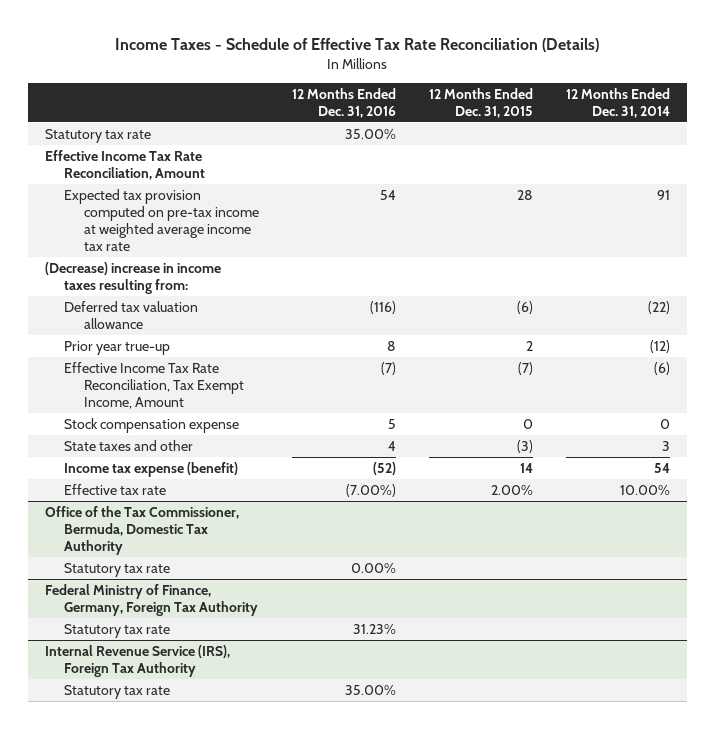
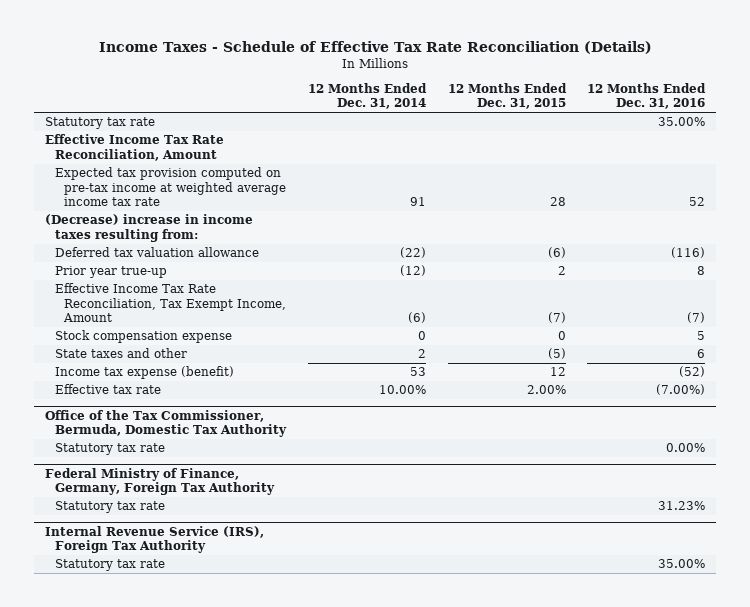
- | 12 Months Ended Dec. 31, 2016 | 12 Months Ended Dec. 31, 2015 | 12 Months Ended Dec. 31, 2014
+ | 12 Months Ended Dec. 31, 2014 | 12 Months Ended Dec. 31, 2015 | 12 Months Ended Dec. 31, 2016
- Expected tax provision computed on pre-tax income at weighted average income tax rate | 54 | 28 | 91
+ Expected tax provision computed on pre-tax income at weighted average income tax rate | 91 | 28 | 52
- State taxes and other | 4 | (3) | 3
- Income tax expense (benefit) | (52) | 14 | 54
+ State taxes and other | 2 | (5) | 6
+ Income tax expense (benefit) | 53 | 12 | (52)

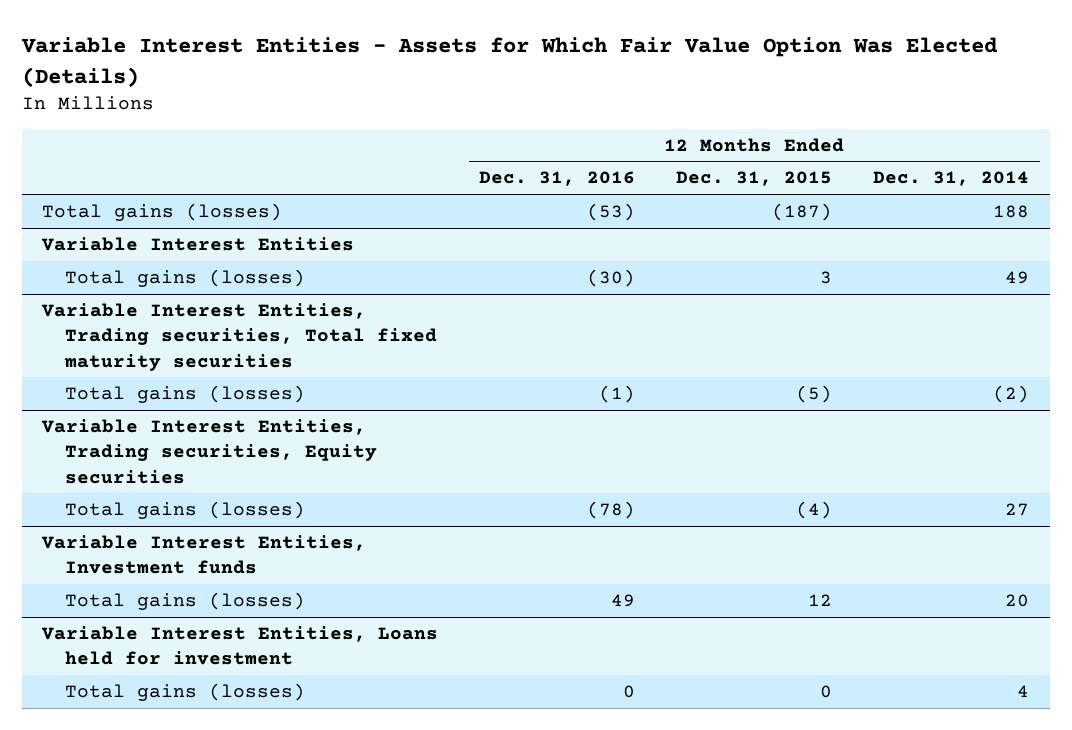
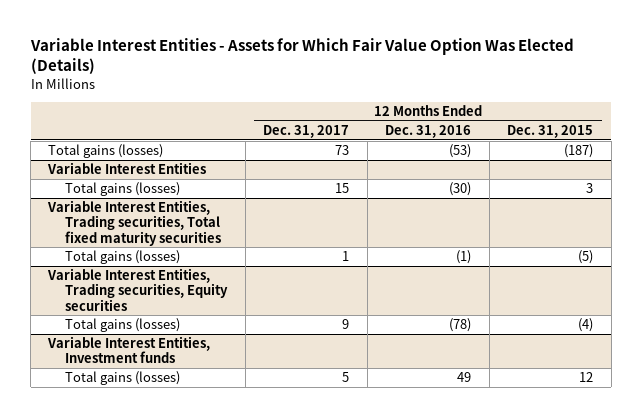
- | 12 Months Ended Dec. 31, 2016 | 12 Months Ended Dec. 31, 2015 | 12 Months Ended Dec. 31, 2014
+ | 12 Months Ended Dec. 31, 2017 | 12 Months Ended Dec. 31, 2016 | 12 Months Ended Dec. 31, 2015
- Variable Interest Entities, Loans held for investment
- Total gains (losses) | 0 | 0 | 4

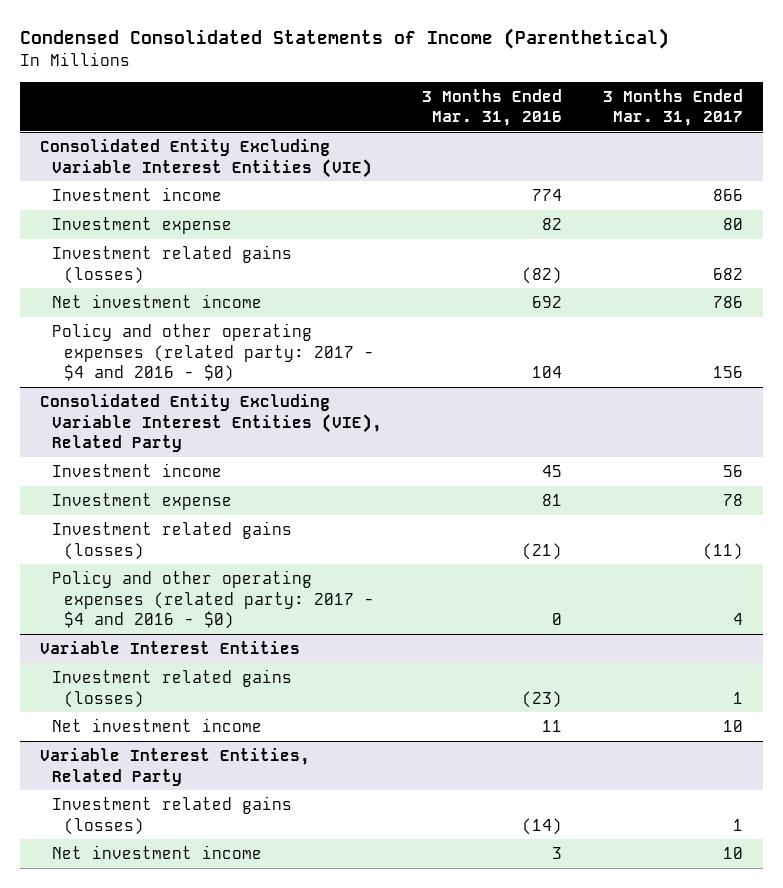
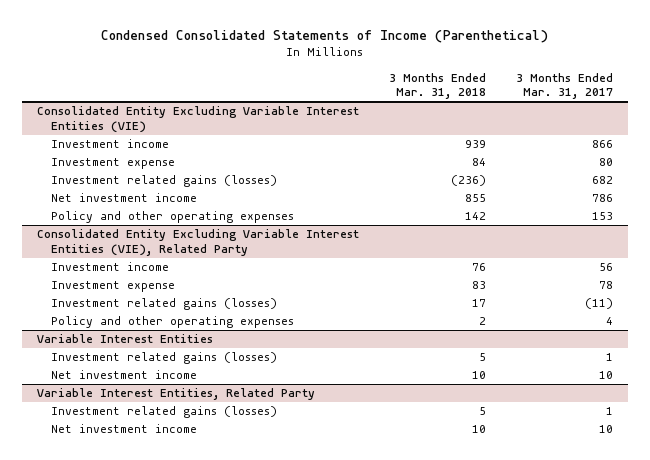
- | 3 Months Ended Mar. 31, 2016 | 3 Months Ended Mar. 31, 2017
+ | 3 Months Ended Mar. 31, 2018 | 3 Months Ended Mar. 31, 2017
@ Consolidated Entity Excluding Variable Interest Entities (VIE)
- Policy and other operating expenses (related party: 2017 - $4 and 2016 - $0) | 104 | 156
+ Policy and other operating expenses | 142 | 153
@ Consolidated Entity Excluding Variable Interest Entities (VIE), Related Party
- Policy and other operating expenses (related party: 2017 - $4 and 2016 - $0) | 0 | 4
+ Policy and other operating expenses | 2 | 4

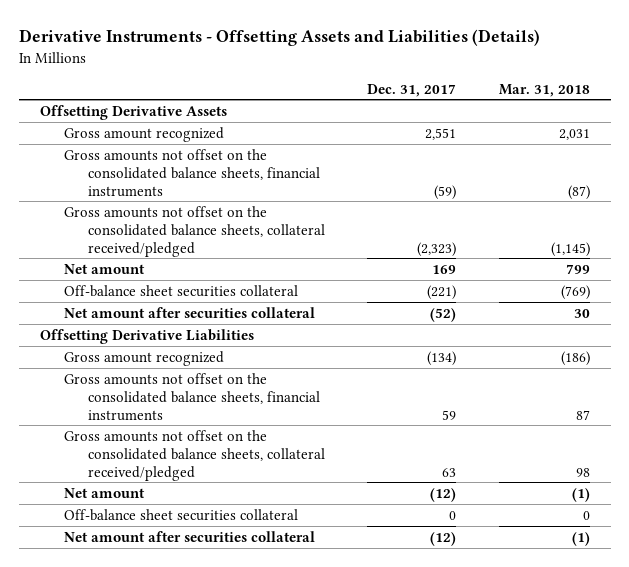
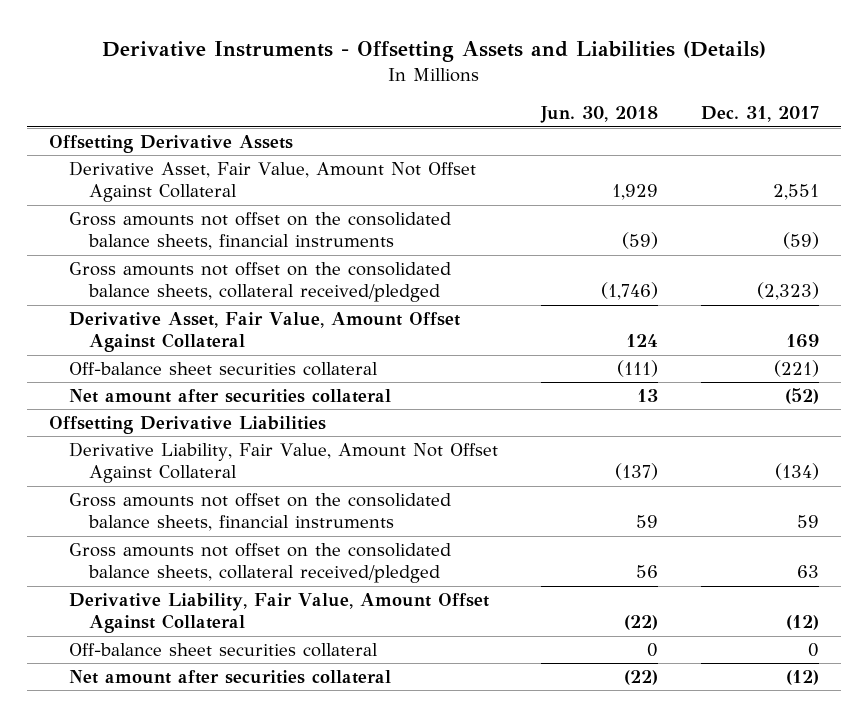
- | Dec. 31, 2017 | Mar. 31, 2018
+ | Jun. 30, 2018 | Dec. 31, 2017
- Gross amount recognized | 2,551 | 2,031
+ Derivative Asset, Fair Value, Amount Not Offset Against Collateral | 1,929 | 2,551
- Net amount | 169 | 799
+ Derivative Asset, Fair Value, Amount Offset Against Collateral | 124 | 169
- Gross amount recognized | (134) | (186)
+ Derivative Liability, Fair Value, Amount Not Offset Against Collateral | (137) | (134)
- Net amount | (12) | (1)
+ Derivative Liability, Fair Value, Amount Offset Against Collateral | (22) | (12)

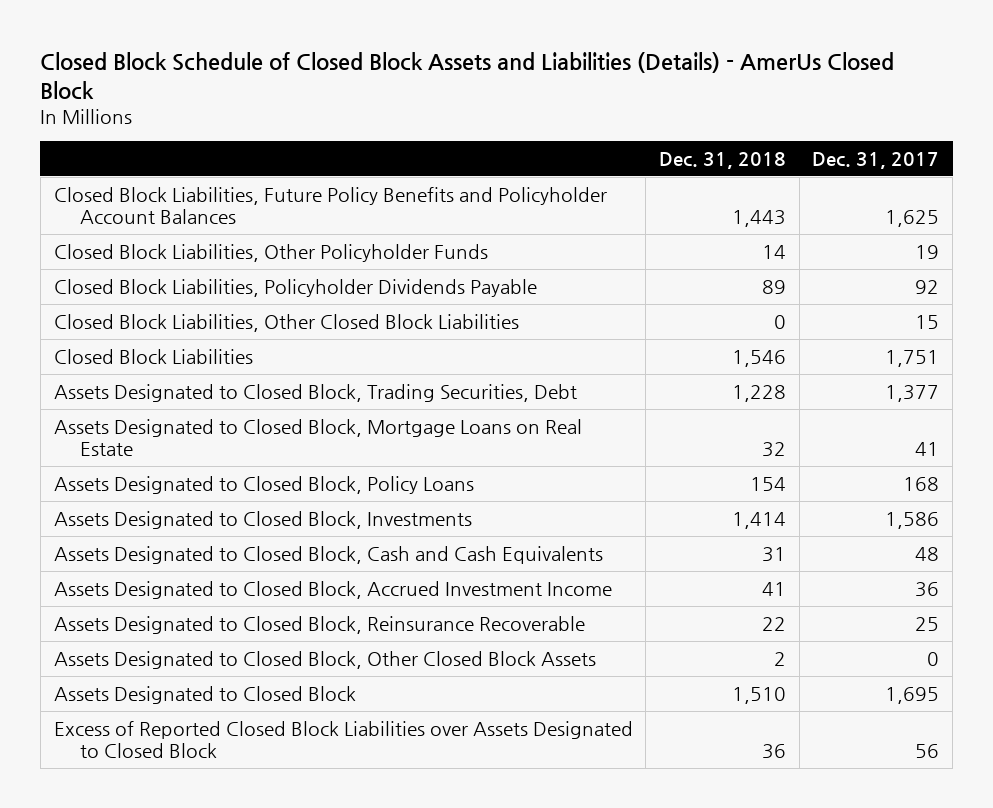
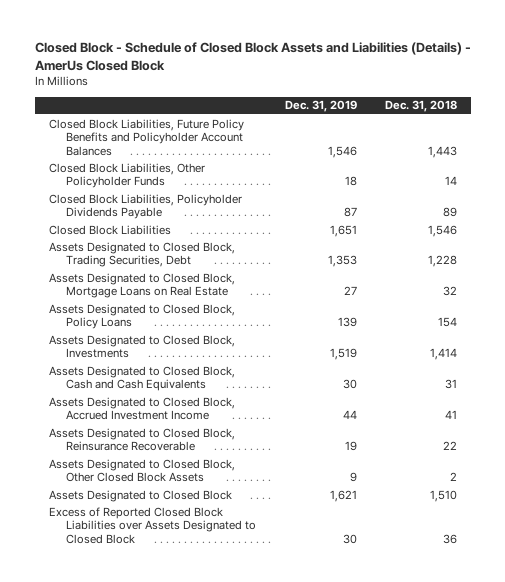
- Closed Block Schedule of Closed Block Assets and Liabilities (Details) - AmerUs Closed Block
+ Closed Block - Schedule of Closed Block Assets and Liabilities (Details) - AmerUs Closed Block
- | Dec. 31, 2018 | Dec. 31, 2017
+ | Dec. 31, 2019 | Dec. 31, 2018
- Closed Block Liabilities, Other Closed Block Liabilities | 0 | 15

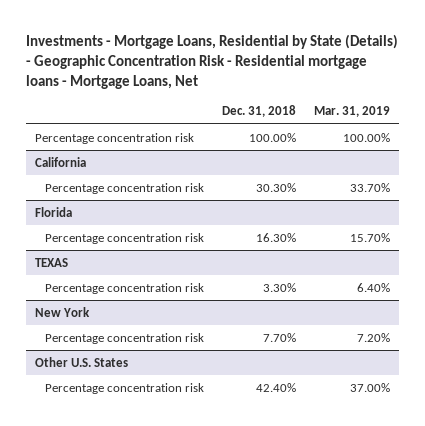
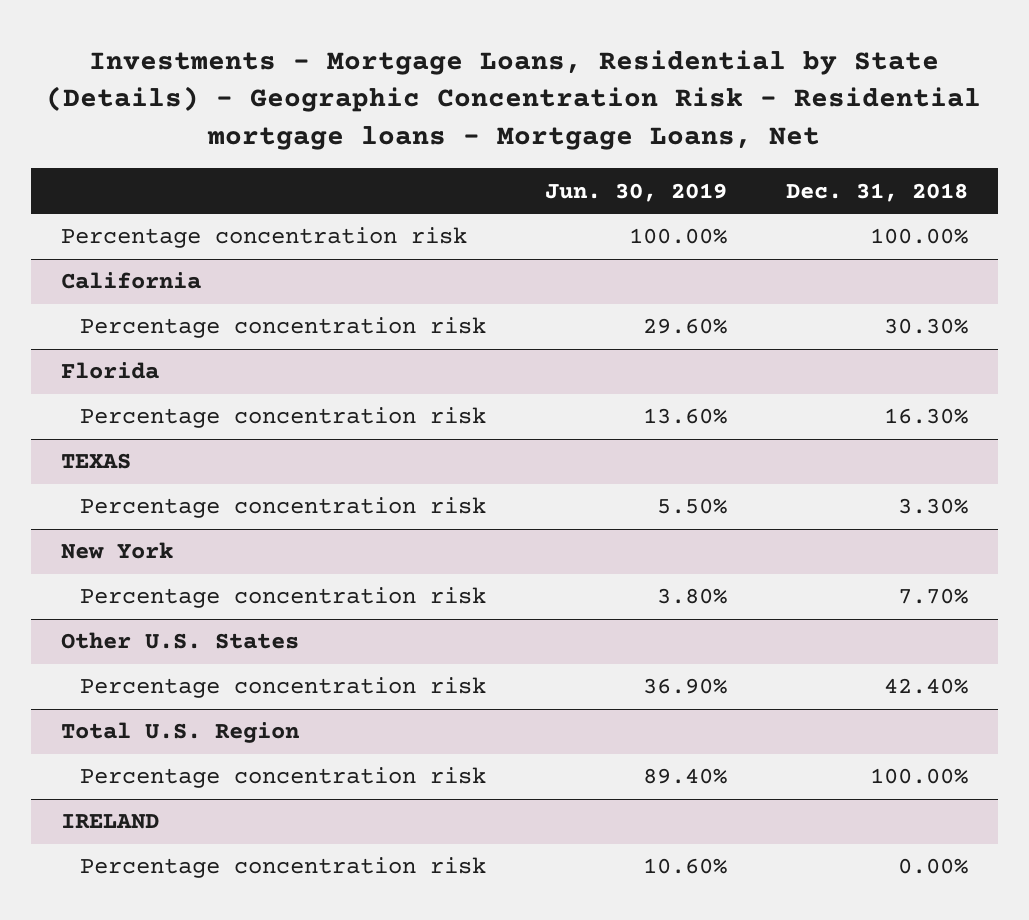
- | Dec. 31, 2018 | Mar. 31, 2019
+ | Jun. 30, 2019 | Dec. 31, 2018
+ Total U.S. Region
+ Percentage concentration risk | 89.40% | 100.00%
+ IRELAND
+ Percentage concentration risk | 10.60% | 0.00%

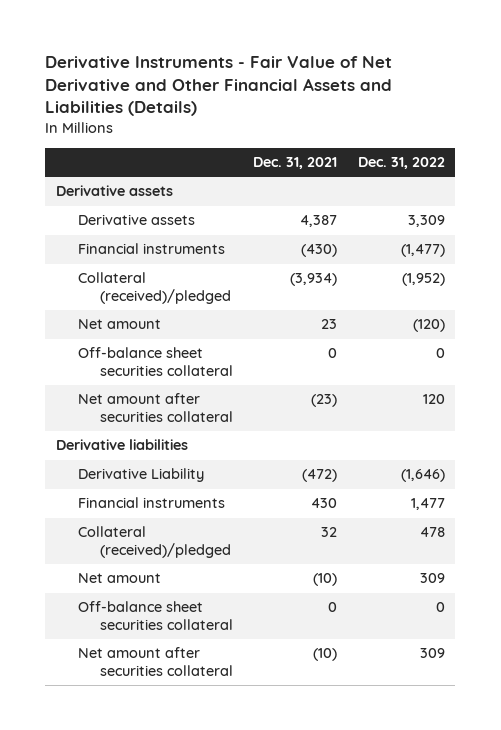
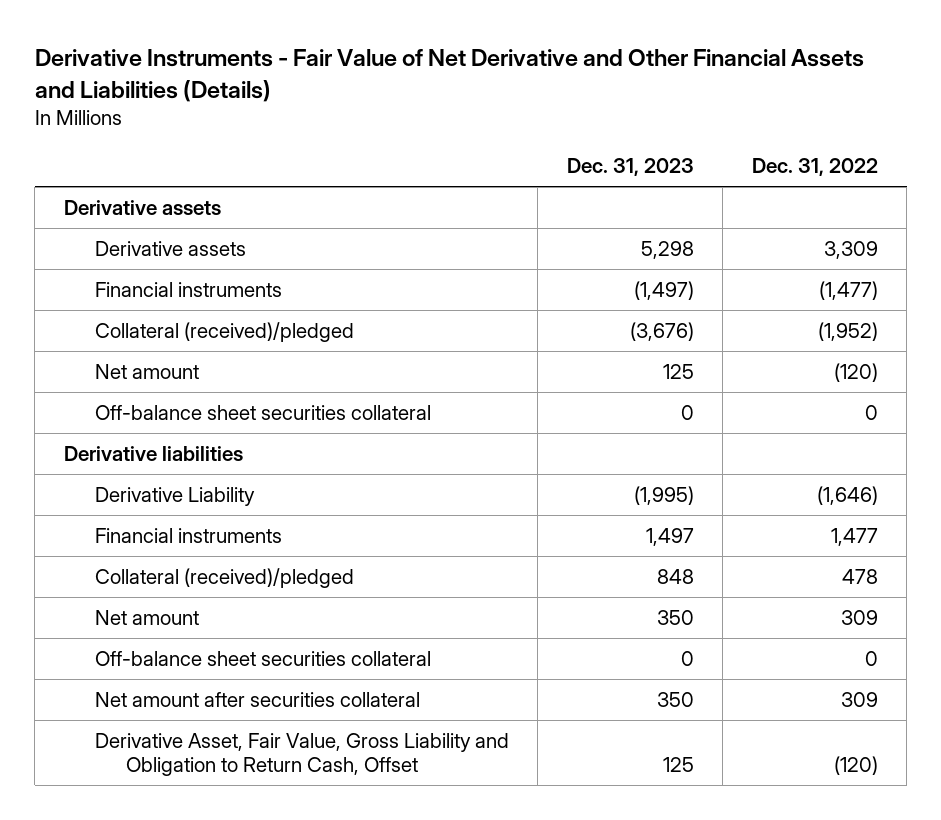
- | Dec. 31, 2021 | Dec. 31, 2022
+ | Dec. 31, 2023 | Dec. 31, 2022
- Net amount after securities collateral | (23) | 120
+ Derivative Asset, Fair Value, Gross Liability and Obligation to Return Cash, Offset | 125 | (120)

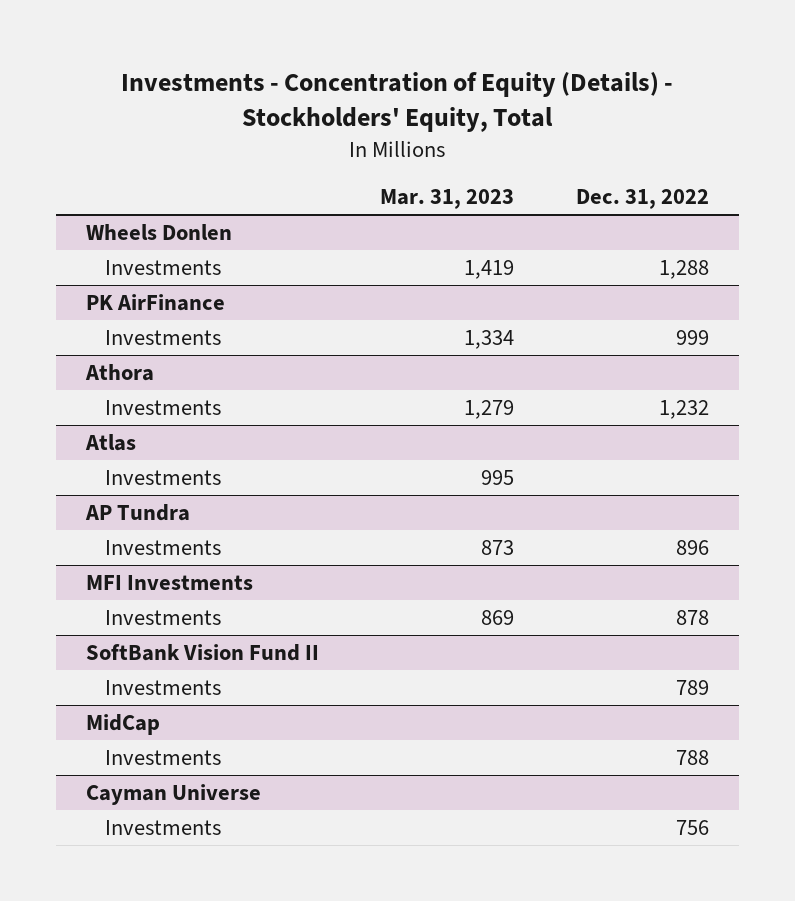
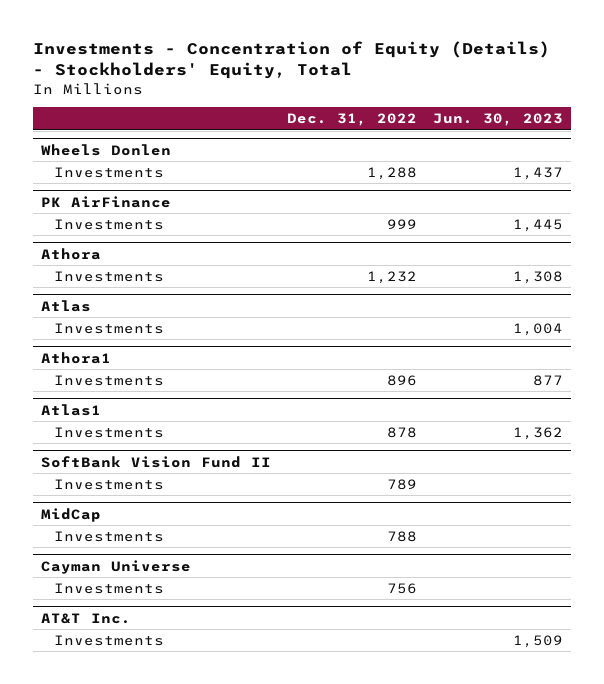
- | Mar. 31, 2023 | Dec. 31, 2022
+ | Dec. 31, 2022 | Jun. 30, 2023
- AP Tundra
+ Athora1
- MFI Investments
+ Atlas1
+ AT&T Inc.
+ Investments | | 1,509

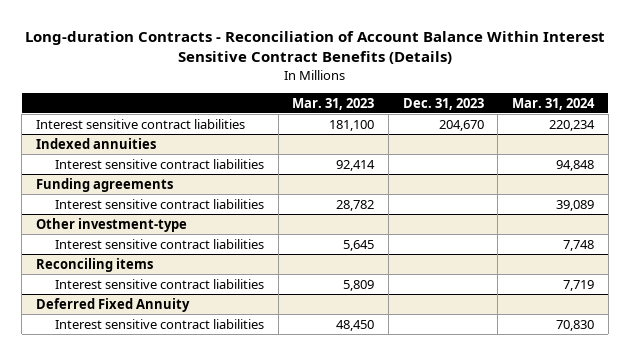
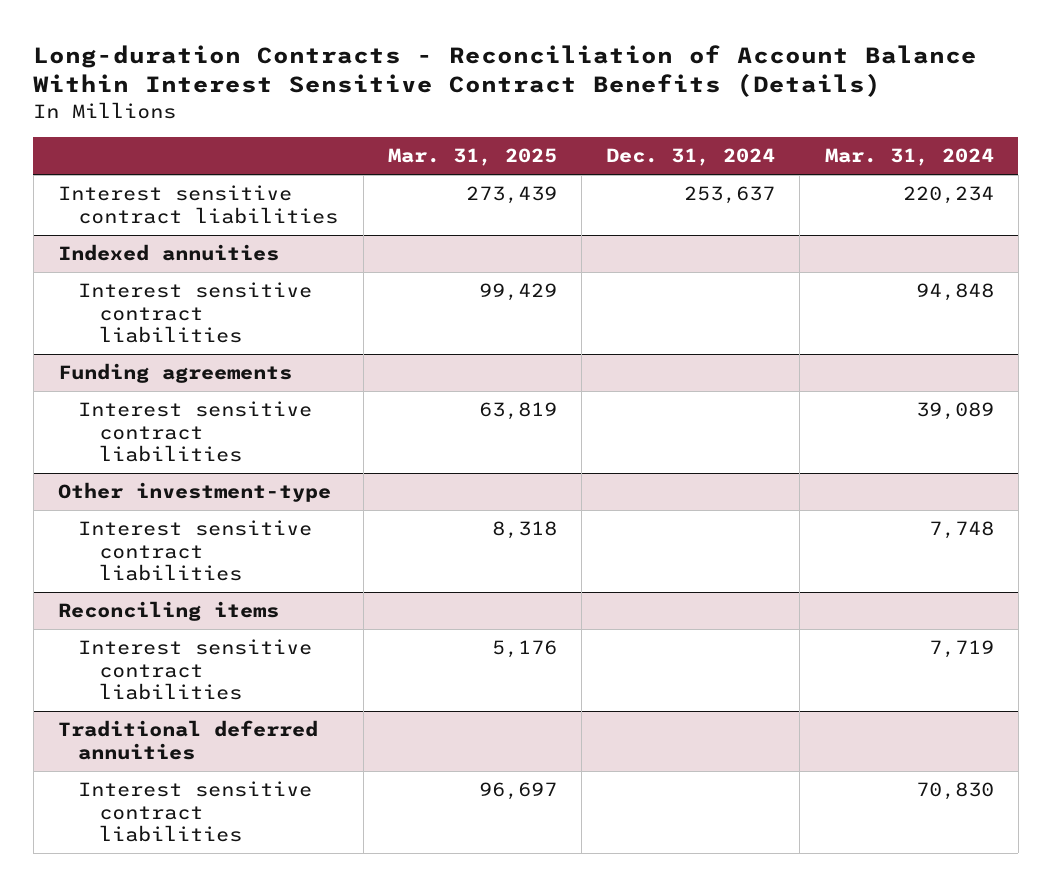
- | Mar. 31, 2023 | Dec. 31, 2023 | Mar. 31, 2024
+ | Mar. 31, 2025 | Dec. 31, 2024 | Mar. 31, 2024
- Deferred Fixed Annuity
+ Traditional deferred annuities

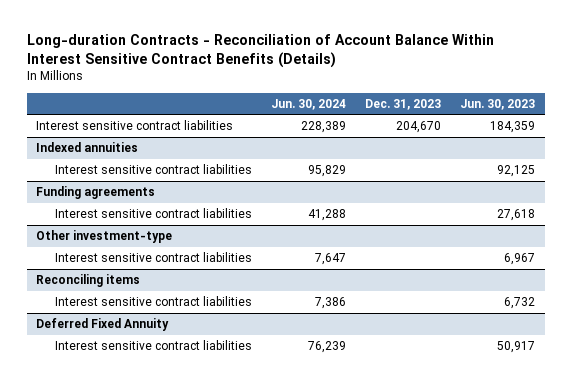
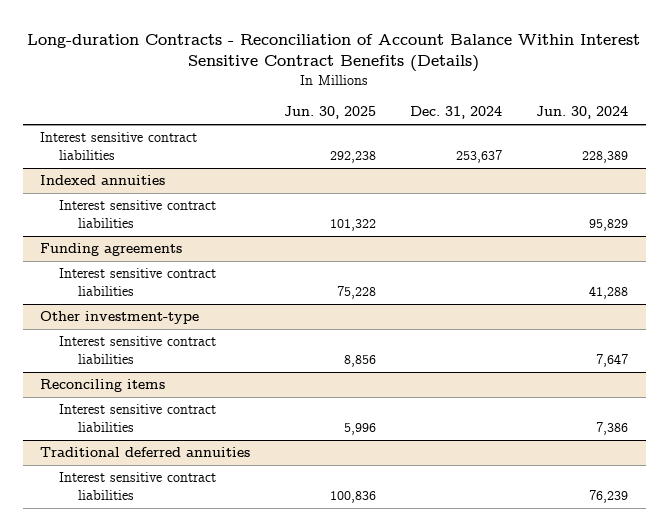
- | Jun. 30, 2024 | Dec. 31, 2023 | Jun. 30, 2023
+ | Jun. 30, 2025 | Dec. 31, 2024 | Jun. 30, 2024
- Deferred Fixed Annuity
+ Traditional deferred annuities

